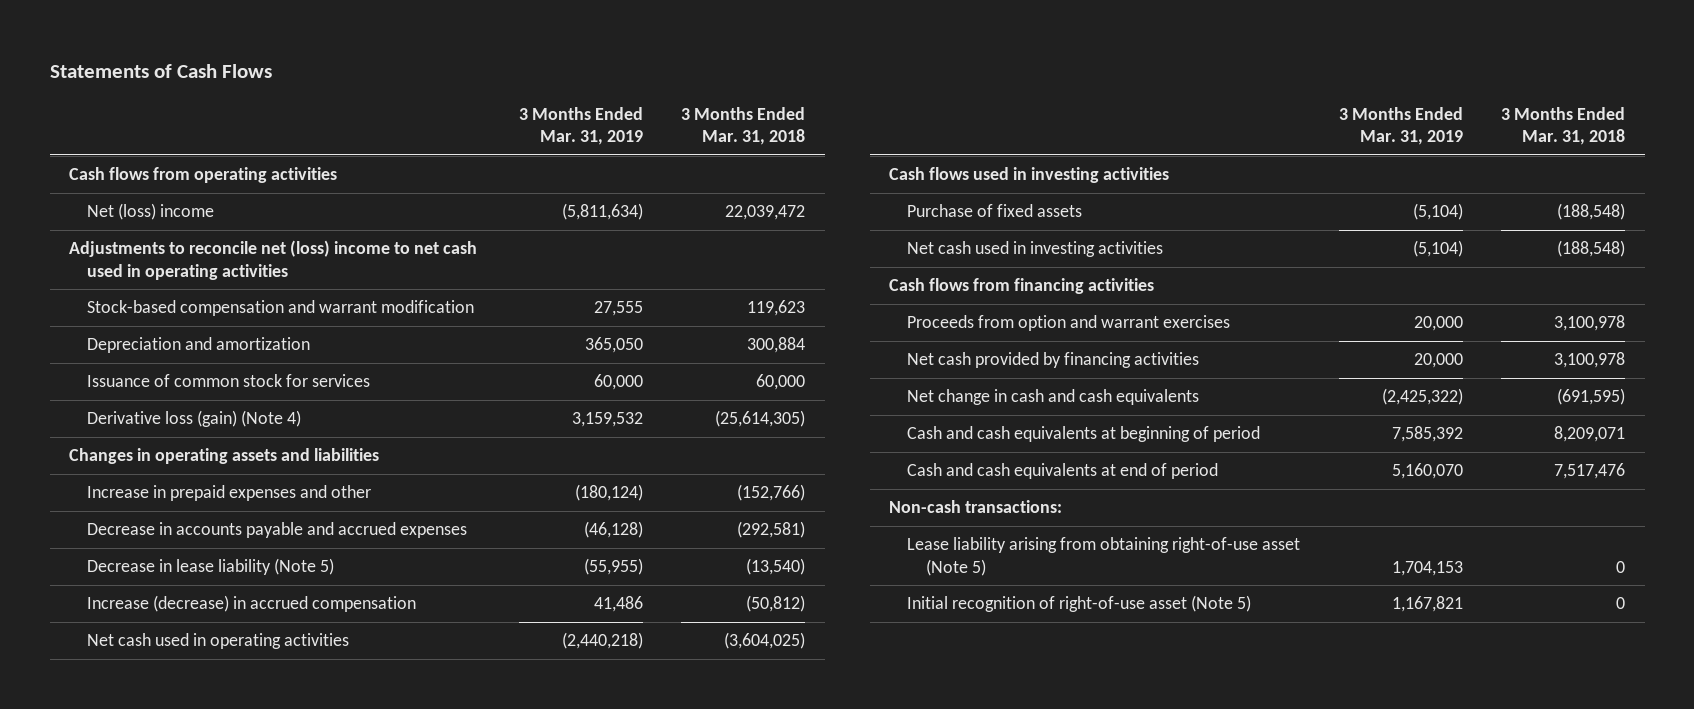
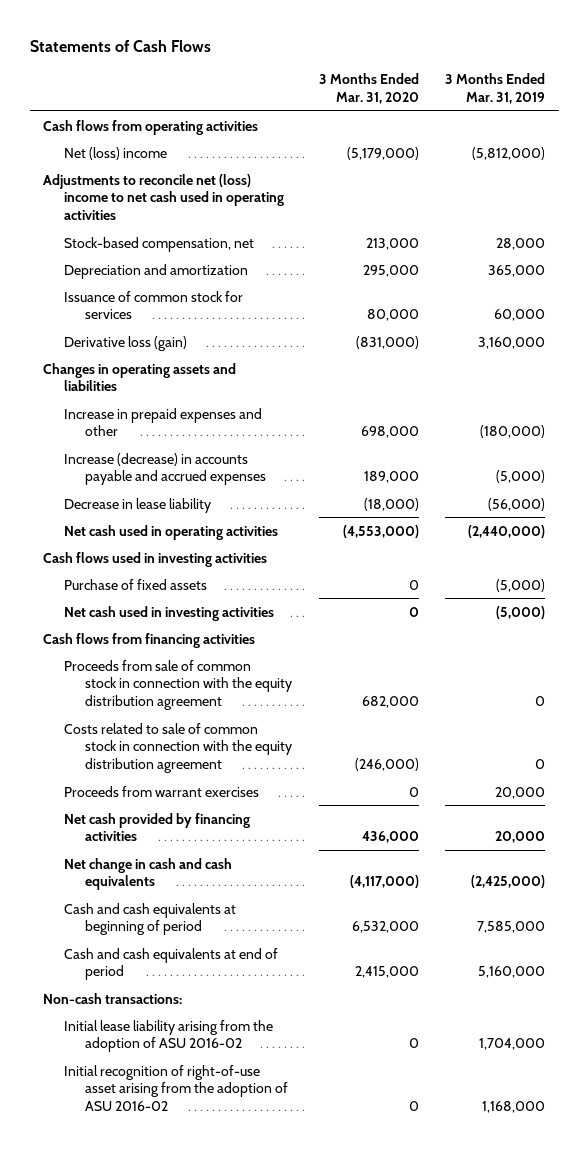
- | 3 Months Ended Mar. 31, 2019 | 3 Months Ended Mar. 31, 2018
+ | 3 Months Ended Mar. 31, 2020 | 3 Months Ended Mar. 31, 2019
- Net (loss) income | (5,811,634) | 22,039,472
+ Net (loss) income | (5,179,000) | (5,812,000)
- Stock-based compensation and warrant modification | 27,555 | 119,623
- Depreciation and amortization | 365,050 | 300,884
+ Stock-based compensation, net | 213,000 | 28,000
+ Depreciation and amortization | 295,000 | 365,000
- Derivative loss (gain) (Note 4) | 3,159,532 | (25,614,305)
+ Derivative loss (gain) | (831,000) | 3,160,000
- Increase in prepaid expenses and other | (180,124) | (152,766)
- Decrease in accounts payable and accrued expenses | (46,128) | (292,581)
- Decrease in lease liability (Note 5) | (55,955) | (13,540)
- Increase (decrease) in accrued compensation | 41,486 | (50,812)
- Net cash used in operating activities | (2,440,218) | (3,604,025)
+ Increase in prepaid expenses and other | 698,000 | (180,000)
+ Increase (decrease) in accounts payable and accrued expenses | 189,000 | (5,000)
+ Decrease in lease liability | (18,000) | (56,000)
+ Net cash used in operating activities | (4,553,000) | (2,440,000)
- Purchase of fixed assets | (5,104) | (188,548)
- Net cash used in investing activities | (5,104) | (188,548)
+ Purchase of fixed assets | 0 | (5,000)
+ Net cash used in investing activities | 0 | (5,000)
- Proceeds from option and warrant exercises | 20,000 | 3,100,978
+ Proceeds from sale of common stock in connection with the equity distribution agreement | 682,000 | 0
+ Costs related to sale of common stock in connection with the equity distribution agreement | (246,000) | 0
+ Proceeds from warrant exercises | 0 | 20,000
- Net change in cash and cash equivalents | (2,425,322) | (691,595)
- Cash and cash equivalents at beginning of period | 7,585,392 | 8,209,071
- Cash and cash equivalents at end of period | 5,160,070 | 7,517,476
+ Net change in cash and cash equivalents | (4,117,000) | (2,425,000)
+ Cash and cash equivalents at beginning of period | 6,532,000 | 7,585,000
+ Cash and cash equivalents at end of period | 2,415,000 | 5,160,000
- Lease liability arising from obtaining right-of-use asset (Note 5) | 1,704,153 | 0
- Initial recognition of right-of-use asset (Note 5) | 1,167,821 | 0
+ Initial lease liability arising from the adoption of ASU 2016-02 | 0 | 1,704,000
+ Initial recognition of right-of-use asset arising from the adoption of ASU 2016-02 | 0 | 1,168,000

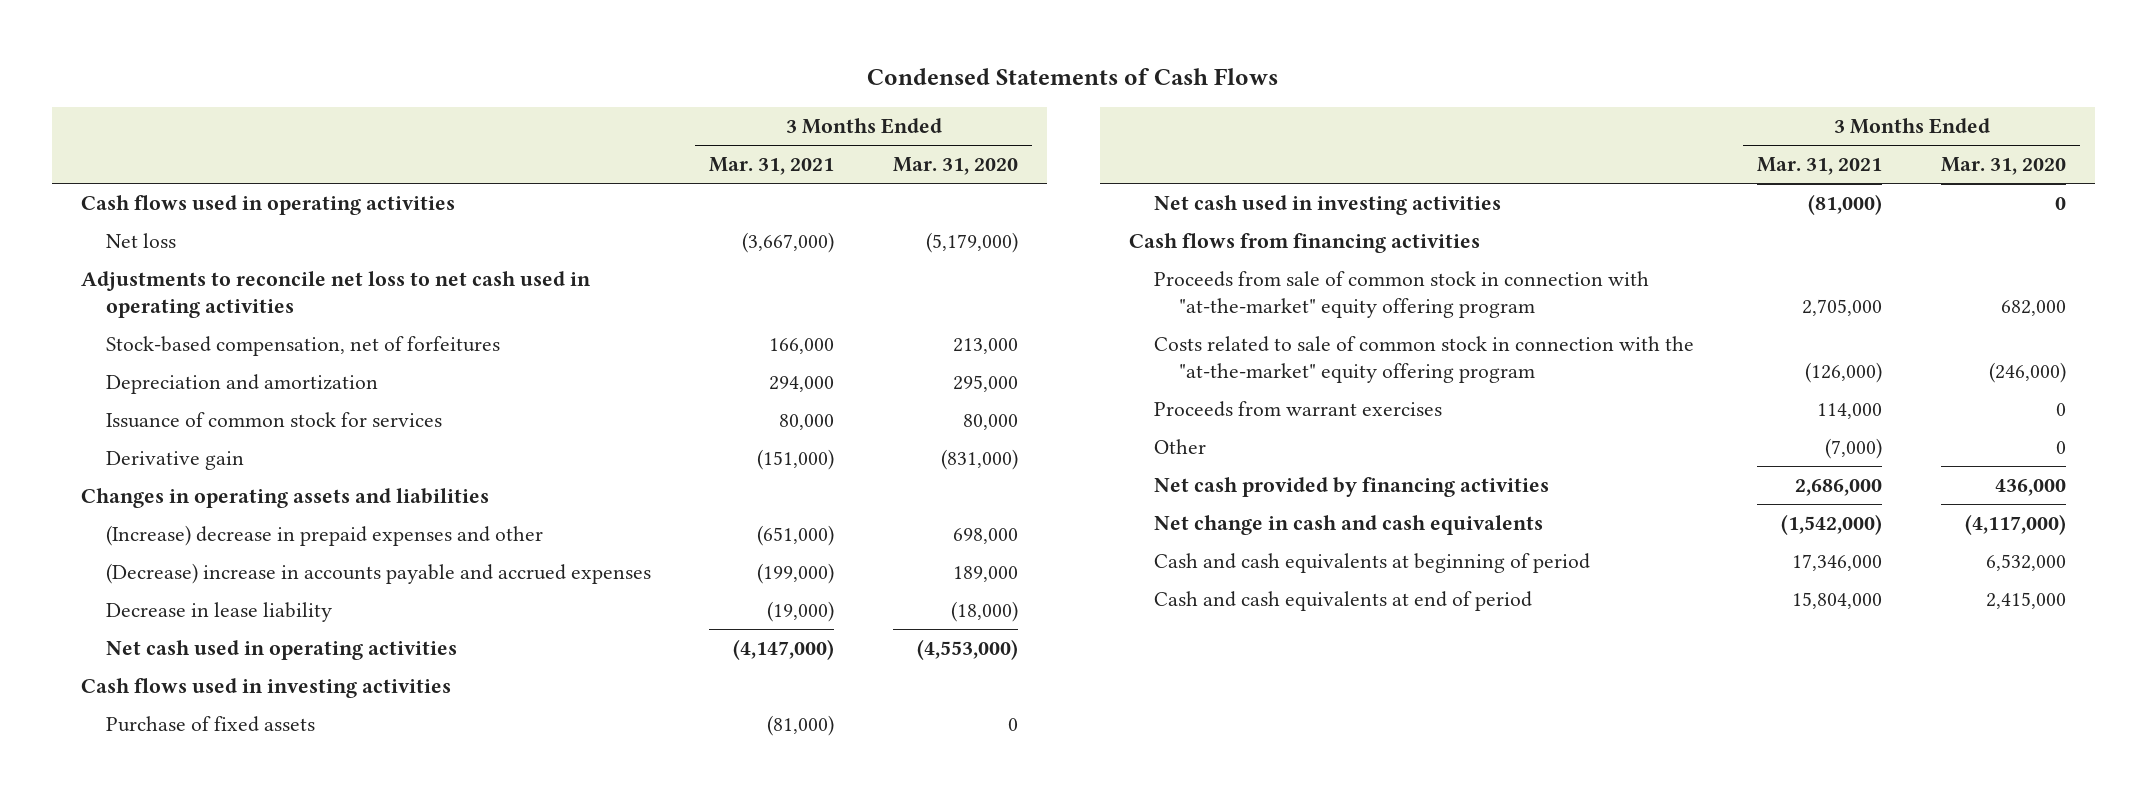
- Statements of Cash Flows
+ Condensed Statements of Cash Flows
- | 3 Months Ended Mar. 31, 2020 | 3 Months Ended Mar. 31, 2019
+ | 3 Months Ended Mar. 31, 2021 | 3 Months Ended Mar. 31, 2020
- Cash flows from operating activities
- Net (loss) income | (5,179,000) | (5,812,000)
- Adjustments to reconcile net (loss) income to net cash used in operating activities
- Stock-based compensation, net | 213,000 | 28,000
+ Cash flows used in operating activities
+ Net loss | (3,667,000) | (5,179,000)
+ Adjustments to reconcile net loss to net cash used in operating activities
+ Stock-based compensation, net of forfeitures | 166,000 | 213,000
- Derivative loss (gain) | (831,000) | 3,160,000
+ Derivative gain | (151,000) | (831,000)
- Increase in prepaid expenses and other | 698,000 | (180,000)
- Increase (decrease) in accounts payable and accrued expenses | 189,000 | (5,000)
+ (Increase) decrease in prepaid expenses and other | (651,000) | 698,000
+ (Decrease) increase in accounts payable and accrued expenses | (199,000) | 189,000
- Proceeds from sale of common stock in connection with the equity distribution agreement | 682,000 | 0
- Costs related to sale of common stock in connection with the equity distribution agreement | (246,000) | 0
+ Proceeds from sale of common stock in connection with "at-the-market" equity offering program | 2,705,000 | 682,000
+ Costs related to sale of common stock in connection with the "at-the-market" equity offering program | (126,000) | (246,000)
+ Other | (7,000) | 0
- Non-cash transactions:
- Initial lease liability arising from the adoption of ASU 2016-02 | 0 | 1,704,000
- Initial recognition of right-of-use asset arising from the adoption of ASU 2016-02 | 0 | 1,168,000

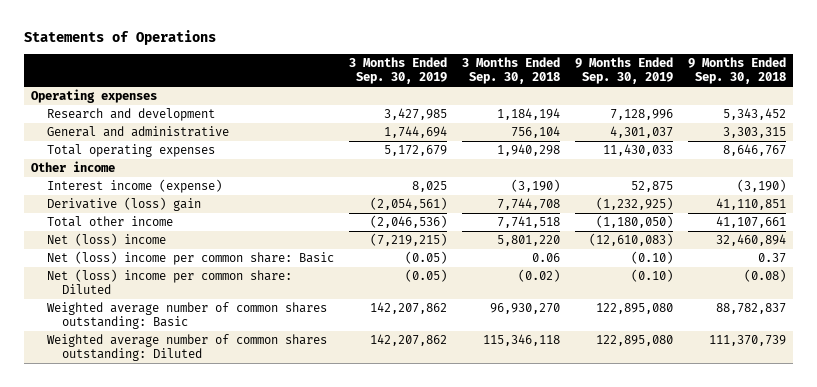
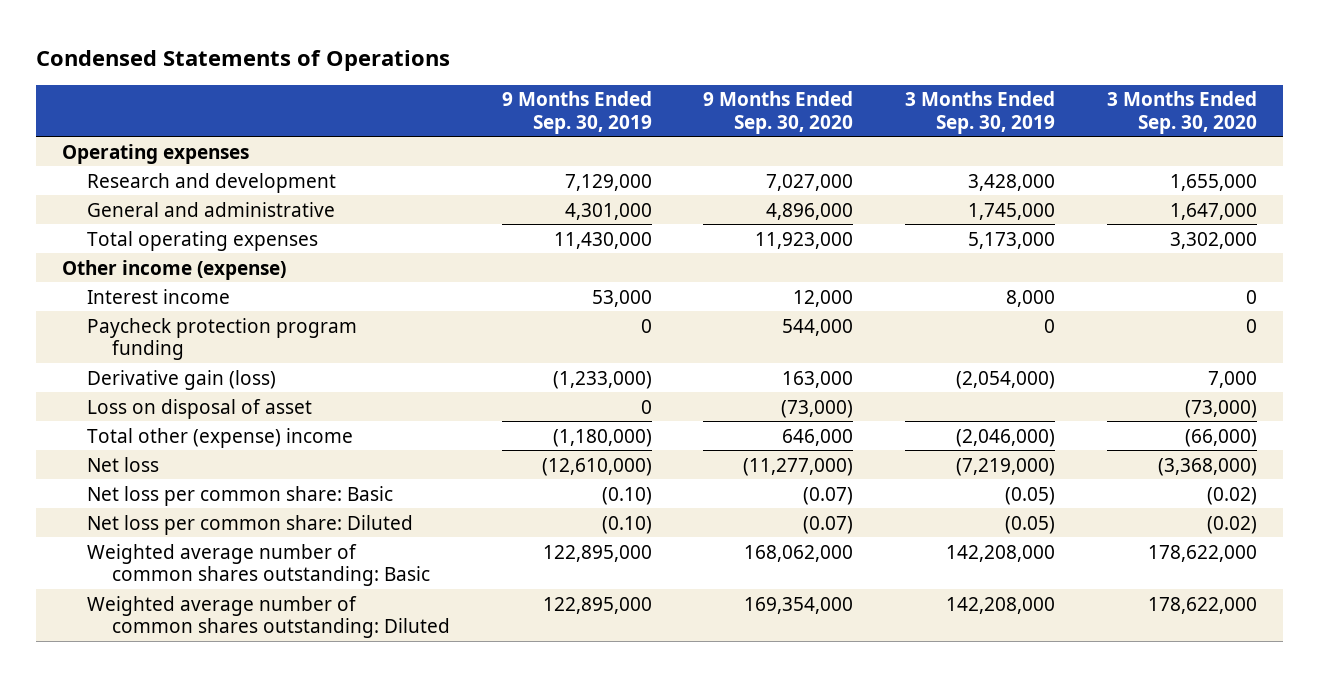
- Statements of Operations
+ Condensed Statements of Operations
- | 3 Months Ended Sep. 30, 2019 | 3 Months Ended Sep. 30, 2018 | 9 Months Ended Sep. 30, 2019 | 9 Months Ended Sep. 30, 2018
+ | 9 Months Ended Sep. 30, 2019 | 9 Months Ended Sep. 30, 2020 | 3 Months Ended Sep. 30, 2019 | 3 Months Ended Sep. 30, 2020
- Research and development | 3,427,985 | 1,184,194 | 7,128,996 | 5,343,452
- General and administrative | 1,744,694 | 756,104 | 4,301,037 | 3,303,315
- Total operating expenses | 5,172,679 | 1,940,298 | 11,430,033 | 8,646,767
- Other income
- Interest income (expense) | 8,025 | (3,190) | 52,875 | (3,190)
- Derivative (loss) gain | (2,054,561) | 7,744,708 | (1,232,925) | 41,110,851
- Total other income | (2,046,536) | 7,741,518 | (1,180,050) | 41,107,661
- Net (loss) income | (7,219,215) | 5,801,220 | (12,610,083) | 32,460,894
- Net (loss) income per common share: Basic | (0.05) | 0.06 | (0.10) | 0.37
- Net (loss) income per common share: Diluted | (0.05) | (0.02) | (0.10) | (0.08)
- Weighted average number of common shares outstanding: Basic | 142,207,862 | 96,930,270 | 122,895,080 | 88,782,837
- Weighted average number of common shares outstanding: Diluted | 142,207,862 | 115,346,118 | 122,895,080 | 111,370,739
+ Research and development | 7,129,000 | 7,027,000 | 3,428,000 | 1,655,000
+ General and administrative | 4,301,000 | 4,896,000 | 1,745,000 | 1,647,000
+ Total operating expenses | 11,430,000 | 11,923,000 | 5,173,000 | 3,302,000
+ Other income (expense)
+ Interest income | 53,000 | 12,000 | 8,000 | 0
+ Paycheck protection program funding | 0 | 544,000 | 0 | 0
+ Derivative gain (loss) | (1,233,000) | 163,000 | (2,054,000) | 7,000
+ Loss on disposal of asset | 0 | (73,000) | | (73,000)
+ Total other (expense) income | (1,180,000) | 646,000 | (2,046,000) | (66,000)
+ Net loss | (12,610,000) | (11,277,000) | (7,219,000) | (3,368,000)
+ Net loss per common share: Basic | (0.10) | (0.07) | (0.05) | (0.02)
+ Net loss per common share: Diluted | (0.10) | (0.07) | (0.05) | (0.02)
+ Weighted average number of common shares outstanding: Basic | 122,895,000 | 168,062,000 | 142,208,000 | 178,622,000
+ Weighted average number of common shares outstanding: Diluted | 122,895,000 | 169,354,000 | 142,208,000 | 178,622,000

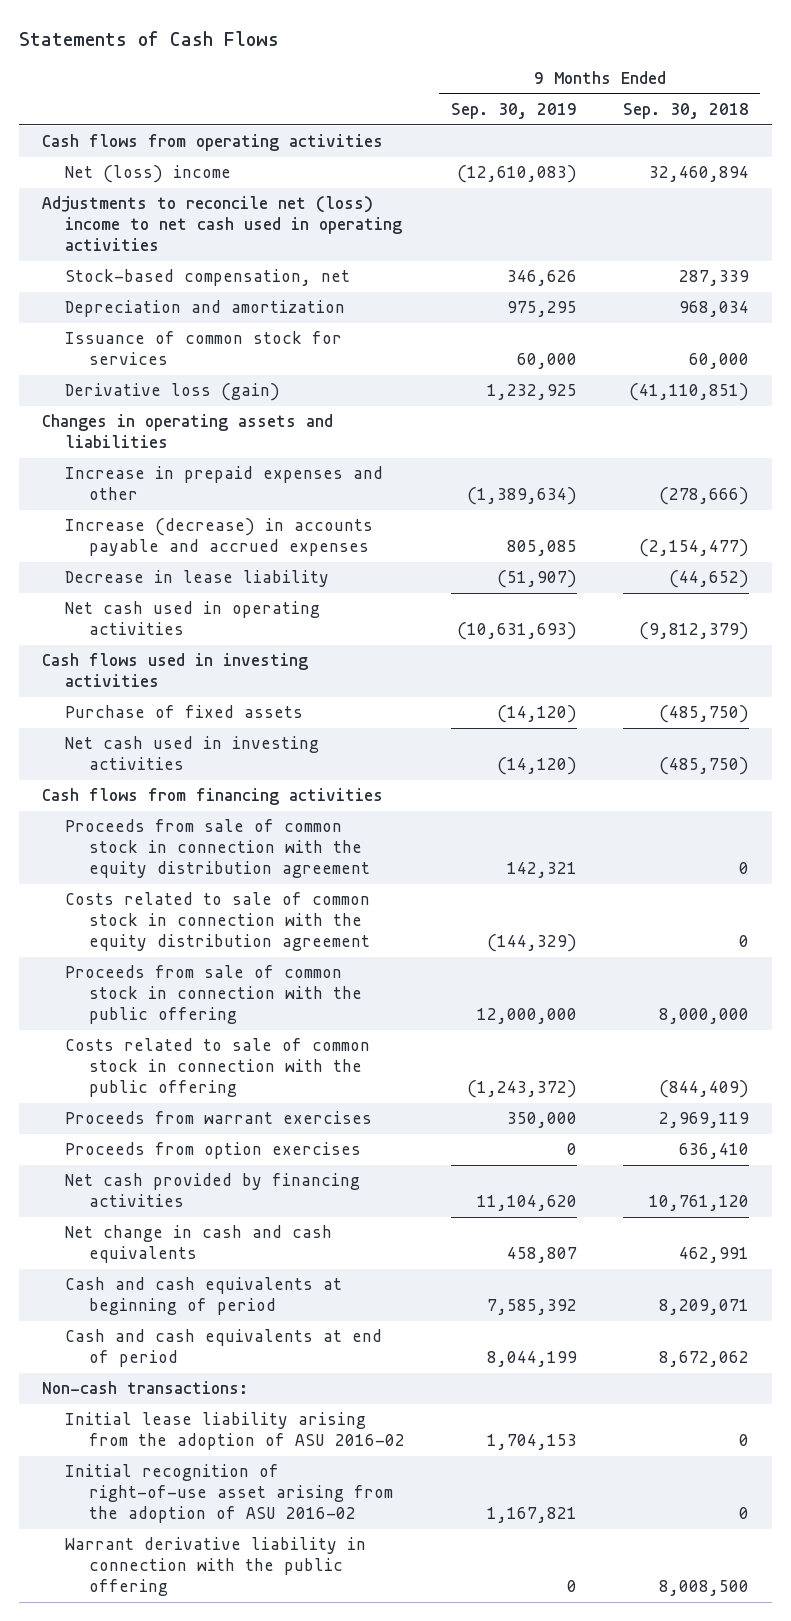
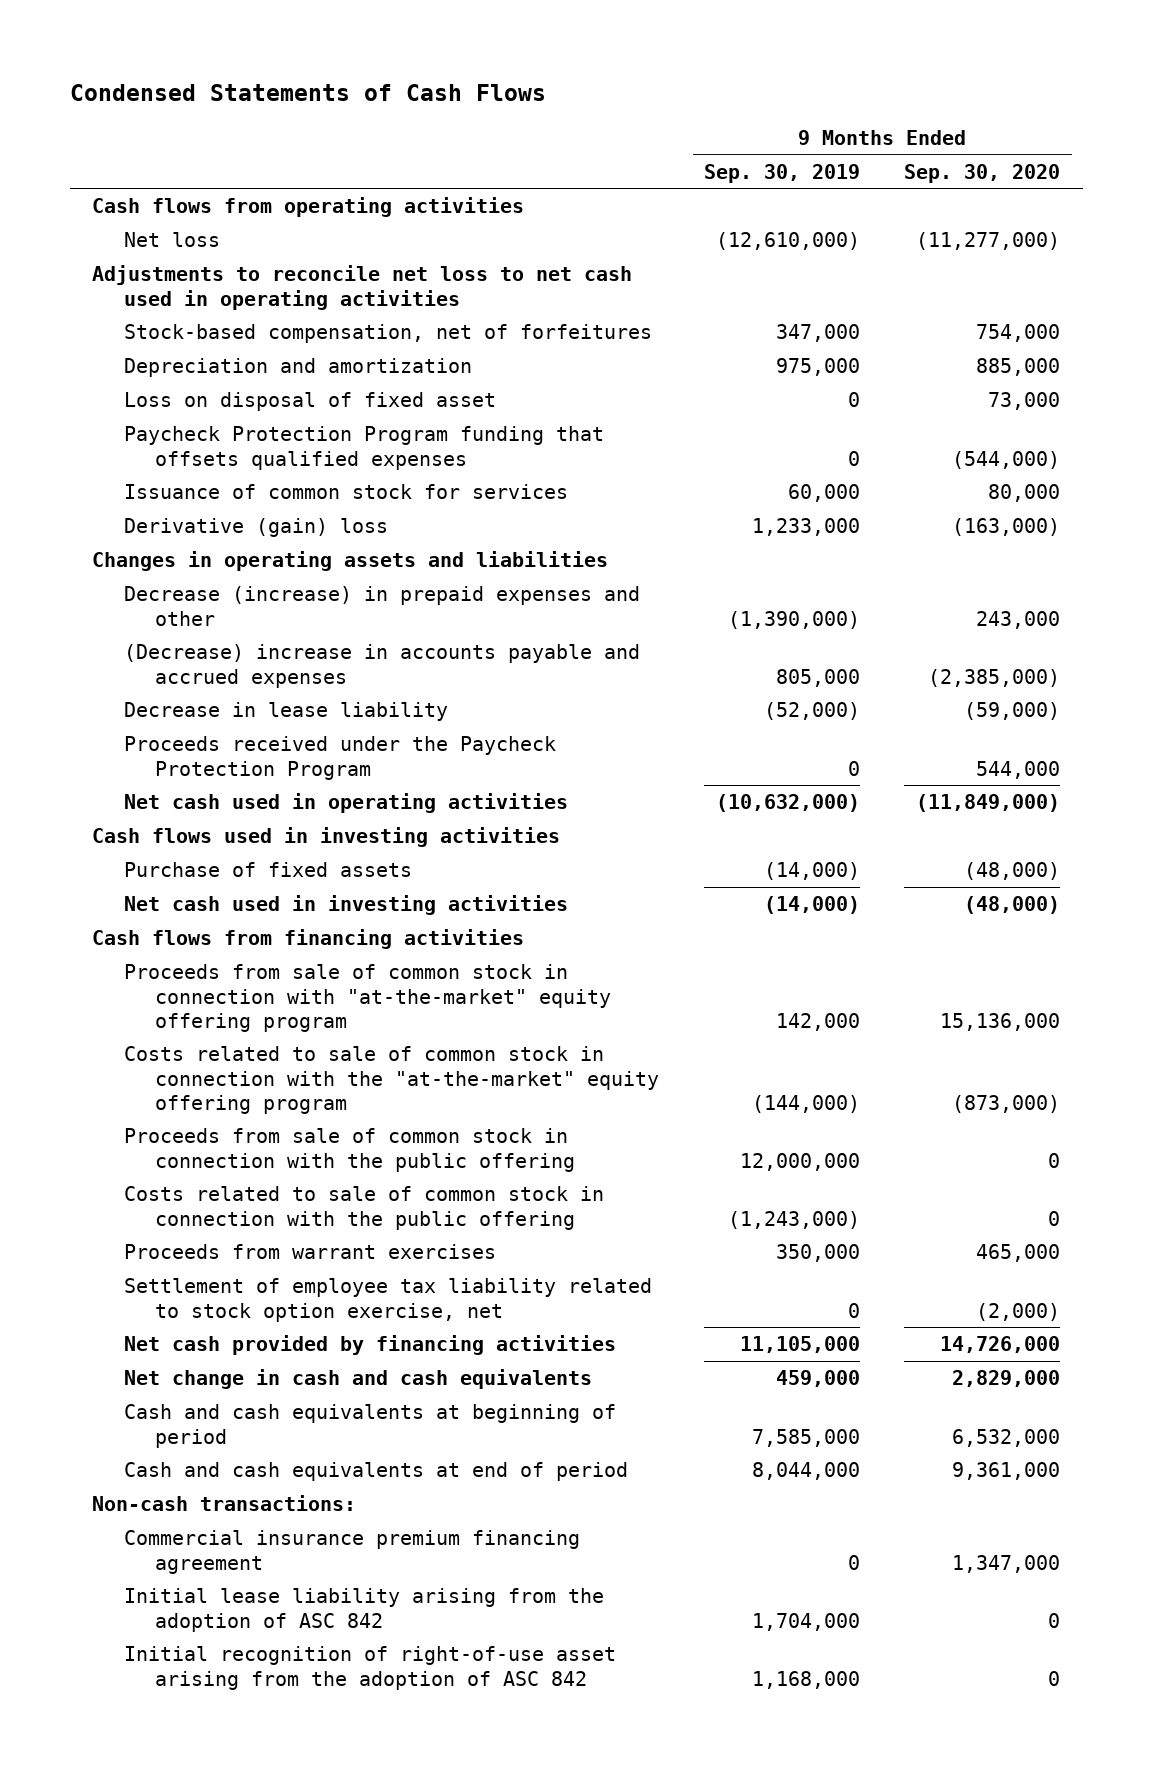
- Statements of Cash Flows
+ Condensed Statements of Cash Flows
- | 9 Months Ended Sep. 30, 2019 | 9 Months Ended Sep. 30, 2018
+ | 9 Months Ended Sep. 30, 2019 | 9 Months Ended Sep. 30, 2020
- Net (loss) income | (12,610,083) | 32,460,894
- Adjustments to reconcile net (loss) income to net cash used in operating activities
- Stock-based compensation, net | 346,626 | 287,339
- Depreciation and amortization | 975,295 | 968,034
+ Net loss | (12,610,000) | (11,277,000)
+ Adjustments to reconcile net loss to net cash used in operating activities
+ Stock-based compensation, net of forfeitures | 347,000 | 754,000
+ Depreciation and amortization | 975,000 | 885,000
+ Loss on disposal of fixed asset | 0 | 73,000
+ Paycheck Protection Program funding that offsets qualified expenses | 0 | (544,000)
- Derivative loss (gain) | 1,232,925 | (41,110,851)
+ Derivative (gain) loss | 1,233,000 | (163,000)
- Increase in prepaid expenses and other | (1,389,634) | (278,666)
- Increase (decrease) in accounts payable and accrued expenses | 805,085 | (2,154,477)
- Decrease in lease liability | (51,907) | (44,652)
- Net cash used in operating activities | (10,631,693) | (9,812,379)
+ Decrease (increase) in prepaid expenses and other | (1,390,000) | 243,000
+ (Decrease) increase in accounts payable and accrued expenses | 805,000 | (2,385,000)
+ Decrease in lease liability | (52,000) | (59,000)
+ Proceeds received under the Paycheck Protection Program | 0 | 544,000
+ Net cash used in operating activities | (10,632,000) | (11,849,000)
- Purchase of fixed assets | (14,120) | (485,750)
- Net cash used in investing activities | (14,120) | (485,750)
+ Purchase of fixed assets | (14,000) | (48,000)
+ Net cash used in investing activities | (14,000) | (48,000)
- Proceeds from sale of common stock in connection with the equity distribution agreement | 142,321 | 0
- Costs related to sale of common stock in connection with the equity distribution agreement | (144,329) | 0
+ Proceeds from sale of common stock in connection with "at-the-market" equity offering program | 142,000 | 15,136,000
+ Costs related to sale of common stock in connection with the "at-the-market" equity offering program | (144,000) | (873,000)
- Costs related to sale of common stock in connection with the public offering | (1,243,372) | (844,409)
+ Costs related to sale of common stock in connection with the public offering | (1,243,000) | 0
- Proceeds from option exercises | 0 | 636,410
- Net cash provided by financing activities | 11,104,620 | 10,761,120
- Net change in cash and cash equivalents | 458,807 | 462,991
- Cash and cash equivalents at beginning of period | 7,585,392 | 8,209,071
- Cash and cash equivalents at end of period | 8,044,199 | 8,672,062
+ Settlement of employee tax liability related to stock option exercise, net | 0 | (2,000)
+ Net cash provided by financing activities | 11,105,000 | 14,726,000
+ Net change in cash and cash equivalents | 459,000 | 2,829,000
+ Cash and cash equivalents at beginning of period | 7,585,000 | 6,532,000
+ Cash and cash equivalents at end of period | 8,044,000 | 9,361,000
- Initial lease liability arising from the adoption of ASU 2016-02 | 1,704,153 | 0
- Initial recognition of right-of-use asset arising from the adoption of ASU 2016-02 | 1,167,821 | 0
- Warrant derivative liability in connection with the public offering | 0 | 8,008,500
+ Commercial insurance premium financing agreement | 0 | 1,347,000
+ Initial lease liability arising from the adoption of ASC 842 | 1,704,000 | 0
+ Initial recognition of right-of-use asset arising from the adoption of ASC 842 | 1,168,000 | 0

